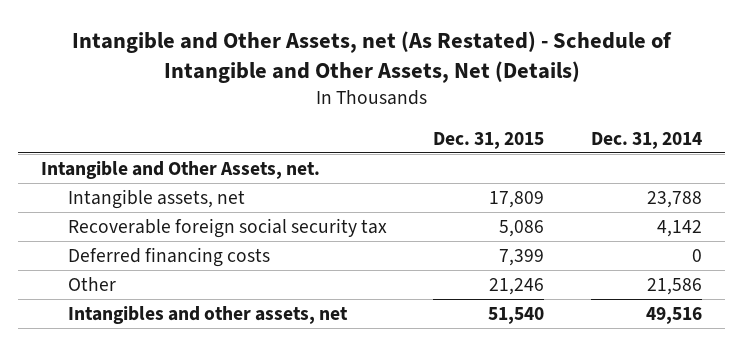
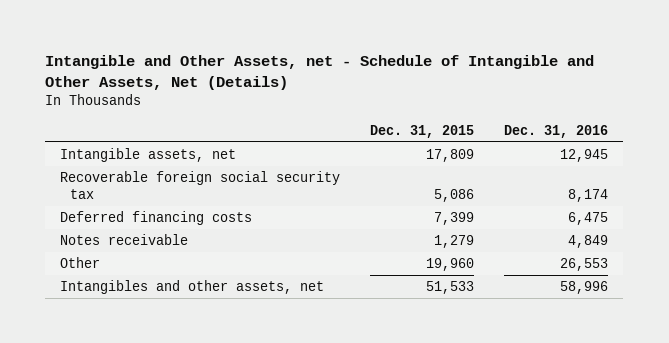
- Intangible and Other Assets, net (As Restated) - Schedule of Intangible and Other Assets, Net (Details)
+ Intangible and Other Assets, net - Schedule of Intangible and Other Assets, Net (Details)
- | Dec. 31, 2015 | Dec. 31, 2014
+ | Dec. 31, 2015 | Dec. 31, 2016
- Intangible and Other Assets, net.
- Other | 21,246 | 21,586
- Intangibles and other assets, net | 51,540 | 49,516
+ Notes receivable | 1,279 | 4,849
+ Other | 19,960 | 26,553
+ Intangibles and other assets, net | 51,533 | 58,996

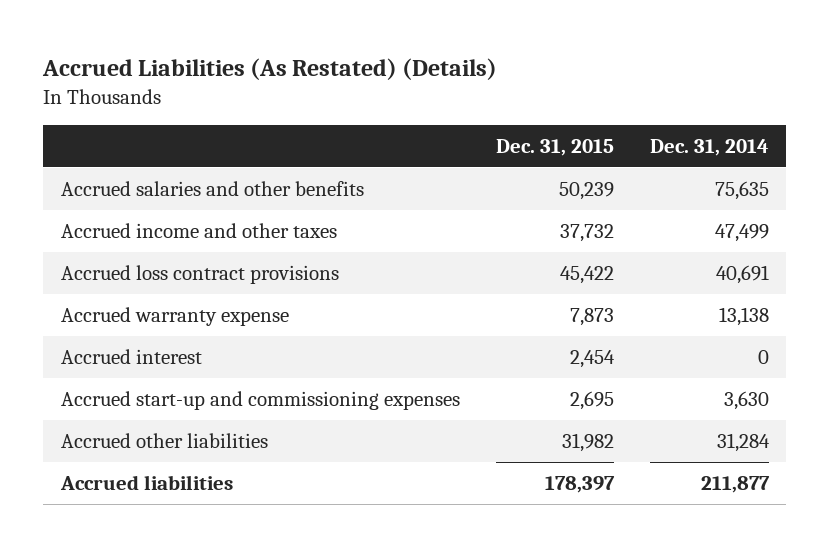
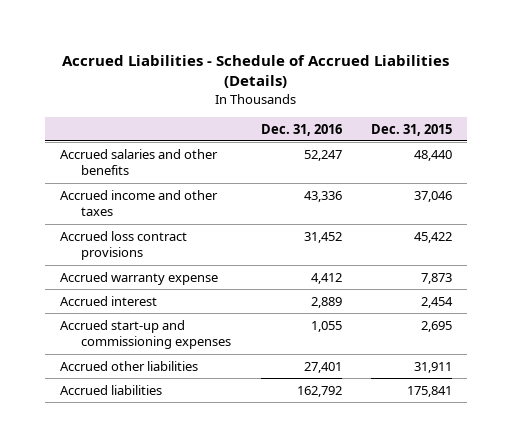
- Accrued Liabilities (As Restated) (Details)
+ Accrued Liabilities - Schedule of Accrued Liabilities (Details)
- | Dec. 31, 2015 | Dec. 31, 2014
+ | Dec. 31, 2016 | Dec. 31, 2015
- Accrued salaries and other benefits | 50,239 | 75,635
- Accrued income and other taxes | 37,732 | 47,499
+ Accrued salaries and other benefits | 52,247 | 48,440
+ Accrued income and other taxes | 43,336 | 37,046
- Accrued other liabilities | 31,982 | 31,284
- Accrued liabilities | 178,397 | 211,877
+ Accrued other liabilities | 27,401 | 31,911
+ Accrued liabilities | 162,792 | 175,841

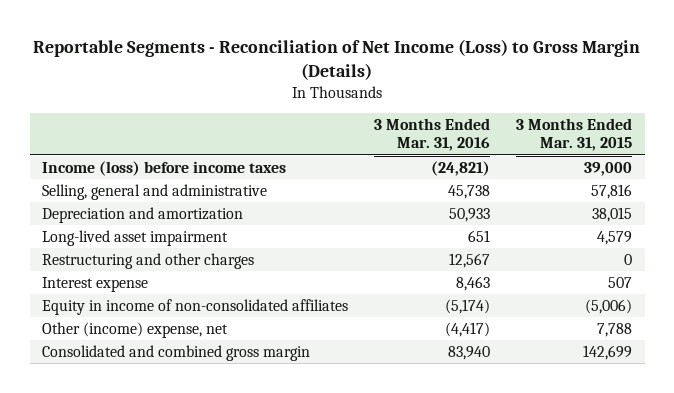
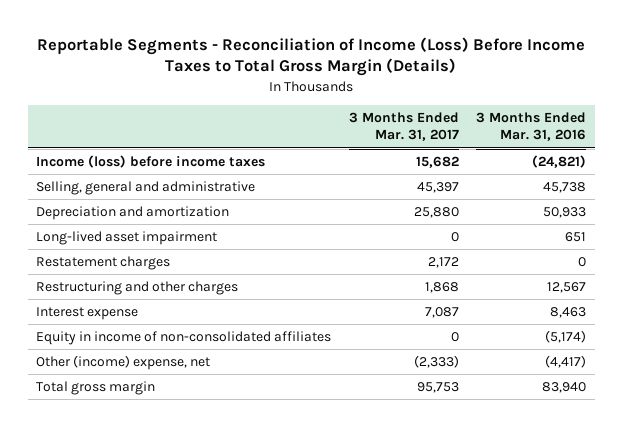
- Reportable Segments - Reconciliation of Net Income (Loss) to Gross Margin (Details)
+ Reportable Segments - Reconciliation of Income (Loss) Before Income Taxes to Total Gross Margin (Details)
- | 3 Months Ended Mar. 31, 2016 | 3 Months Ended Mar. 31, 2015
+ | 3 Months Ended Mar. 31, 2017 | 3 Months Ended Mar. 31, 2016
+ Restatement charges | 2,172 | 0
- Consolidated and combined gross margin | 83,940 | 142,699
+ Total gross margin | 95,753 | 83,940

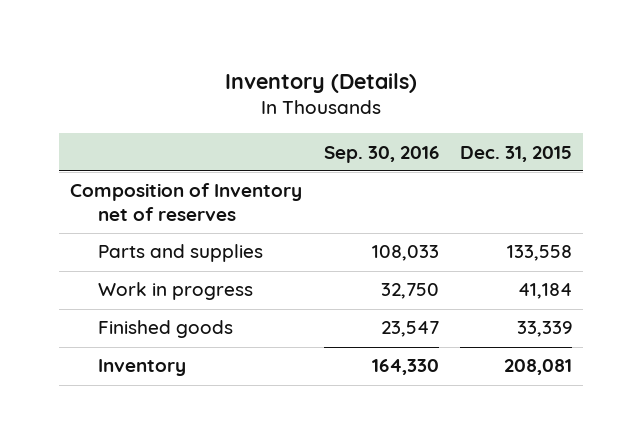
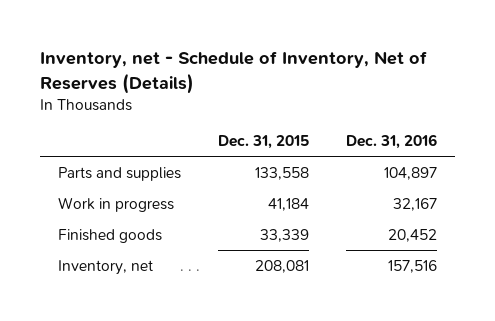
- Inventory (Details)
+ Inventory, net - Schedule of Inventory, Net of Reserves (Details)
- | Sep. 30, 2016 | Dec. 31, 2015
+ | Dec. 31, 2015 | Dec. 31, 2016
- Composition of Inventory net of reserves
- Inventory | 164,330 | 208,081
+ Inventory, net | 208,081 | 157,516

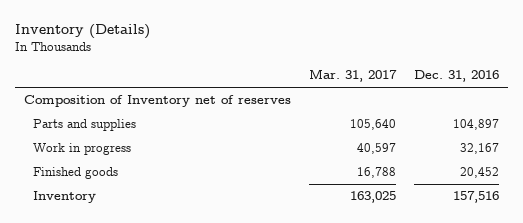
- Inventory, net - Schedule of Inventory, Net of Reserves (Details)
+ Inventory (Details)
- | Dec. 31, 2015 | Dec. 31, 2016
+ | Mar. 31, 2017 | Dec. 31, 2016
+ Composition of Inventory net of reserves
- Inventory, net | 208,081 | 157,516
+ Inventory | 163,025 | 157,516

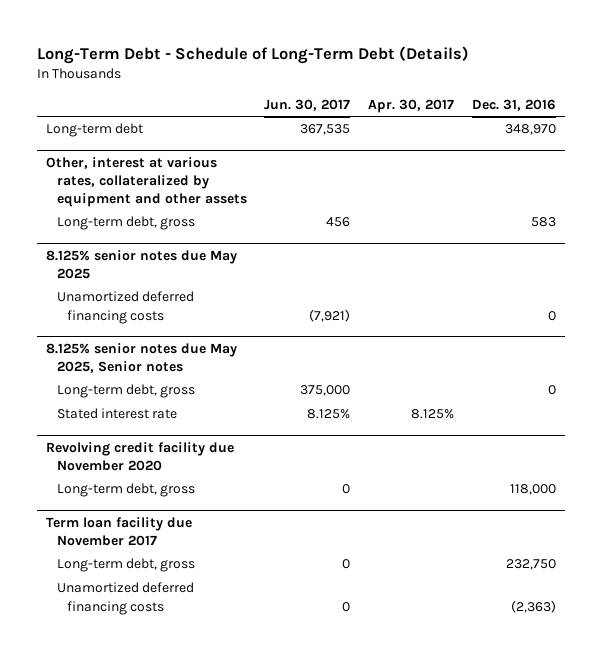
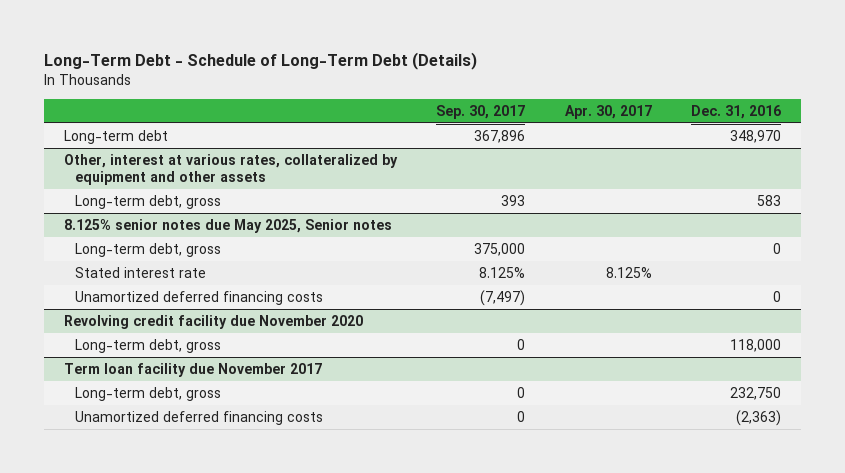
- | Jun. 30, 2017 | Apr. 30, 2017 | Dec. 31, 2016
+ | Sep. 30, 2017 | Apr. 30, 2017 | Dec. 31, 2016
- 8.125% senior notes due May 2025
- Unamortized deferred financing costs | (7,921) | | 0
@ 8.125% senior notes due May 2025, Senior notes
+ Unamortized deferred financing costs | (7,497) | | 0

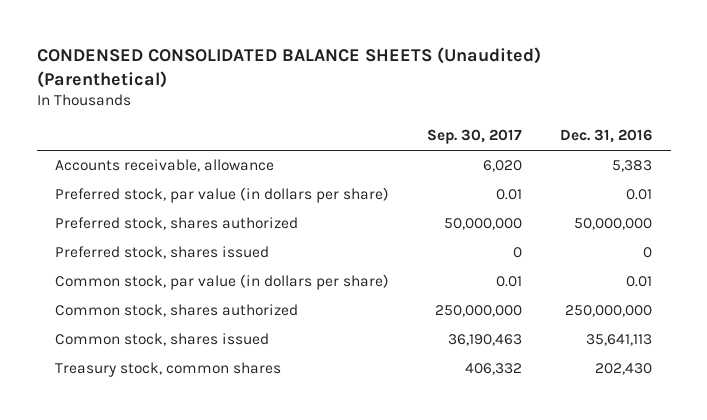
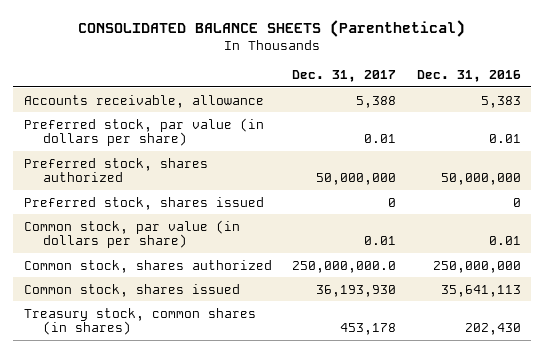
- CONDENSED CONSOLIDATED BALANCE SHEETS (Unaudited) (Parenthetical)
+ CONSOLIDATED BALANCE SHEETS (Parenthetical)
- | Sep. 30, 2017 | Dec. 31, 2016
+ | Dec. 31, 2017 | Dec. 31, 2016
- Treasury stock, common shares | 406,332 | 202,430
+ Treasury stock, common shares (in shares) | 453,178 | 202,430

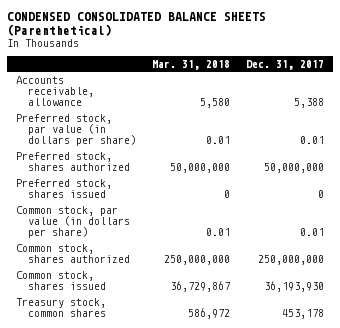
- CONSOLIDATED BALANCE SHEETS (Parenthetical)
+ CONDENSED CONSOLIDATED BALANCE SHEETS (Parenthetical)
- | Dec. 31, 2017 | Dec. 31, 2016
+ | Mar. 31, 2018 | Dec. 31, 2017
- Common stock, shares authorized | 250,000,000.0 | 250,000,000
+ Common stock, shares authorized | 250,000,000 | 250,000,000
- Treasury stock, common shares (in shares) | 453,178 | 202,430
+ Treasury stock, common shares | 586,972 | 453,178

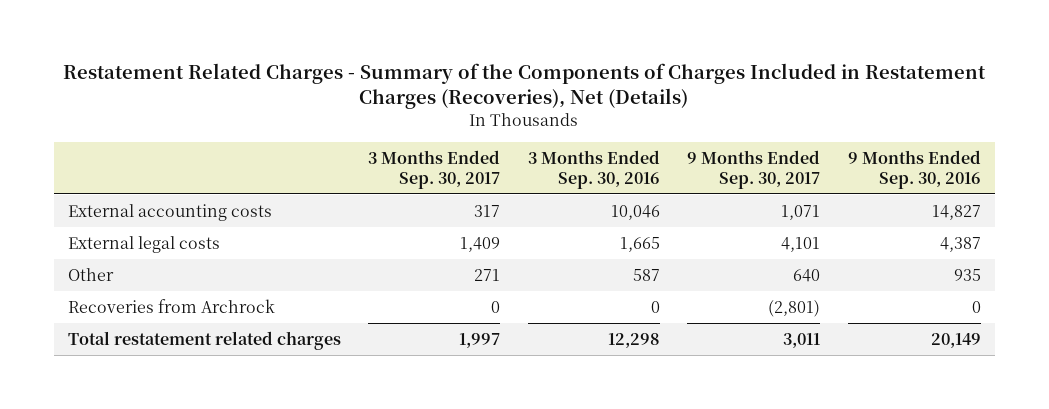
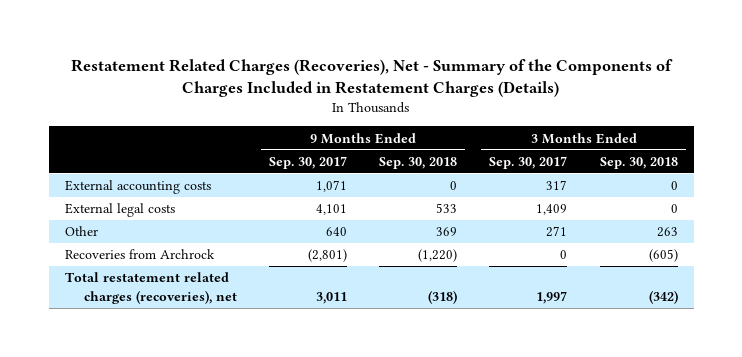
- Restatement Related Charges - Summary of the Components of Charges Included in Restatement Charges (Recoveries), Net (Details)
+ Restatement Related Charges (Recoveries), Net - Summary of the Components of Charges Included in Restatement Charges (Details)
- | 3 Months Ended Sep. 30, 2017 | 3 Months Ended Sep. 30, 2016 | 9 Months Ended Sep. 30, 2017 | 9 Months Ended Sep. 30, 2016
+ | 9 Months Ended Sep. 30, 2017 | 9 Months Ended Sep. 30, 2018 | 3 Months Ended Sep. 30, 2017 | 3 Months Ended Sep. 30, 2018
- Total restatement related charges | 1,997 | 12,298 | 3,011 | 20,149
+ Total restatement related charges (recoveries), net | 3,011 | (318) | 1,997 | (342)

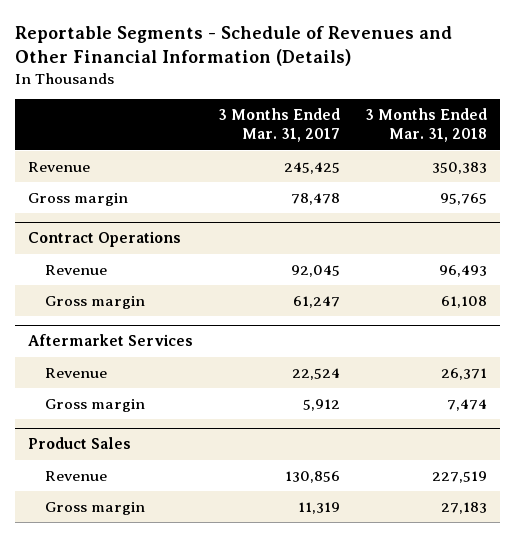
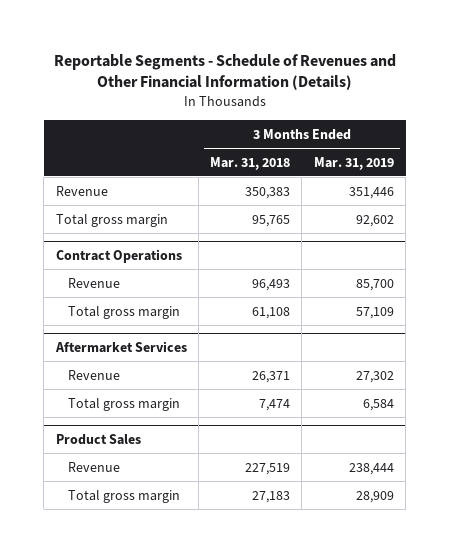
- | 3 Months Ended Mar. 31, 2017 | 3 Months Ended Mar. 31, 2018
+ | 3 Months Ended Mar. 31, 2018 | 3 Months Ended Mar. 31, 2019
- Gross margin | 78,478 | 95,765
+ Total gross margin | 95,765 | 92,602
@ Contract Operations
- Gross margin | 61,247 | 61,108
+ Total gross margin | 61,108 | 57,109
@ Aftermarket Services
- Gross margin | 5,912 | 7,474
+ Total gross margin | 7,474 | 6,584
@ Product Sales
- Gross margin | 11,319 | 27,183
+ Total gross margin | 27,183 | 28,909

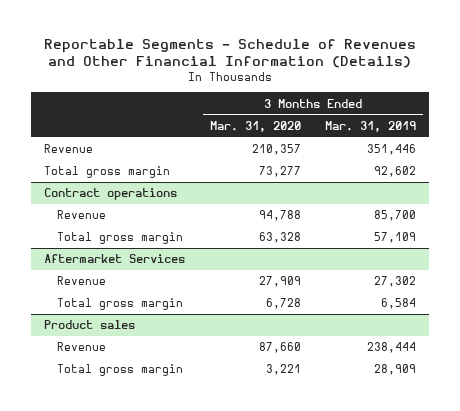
- | 3 Months Ended Mar. 31, 2018 | 3 Months Ended Mar. 31, 2019
+ | 3 Months Ended Mar. 31, 2020 | 3 Months Ended Mar. 31, 2019
- Contract Operations
+ Contract operations
- Product Sales
+ Product sales

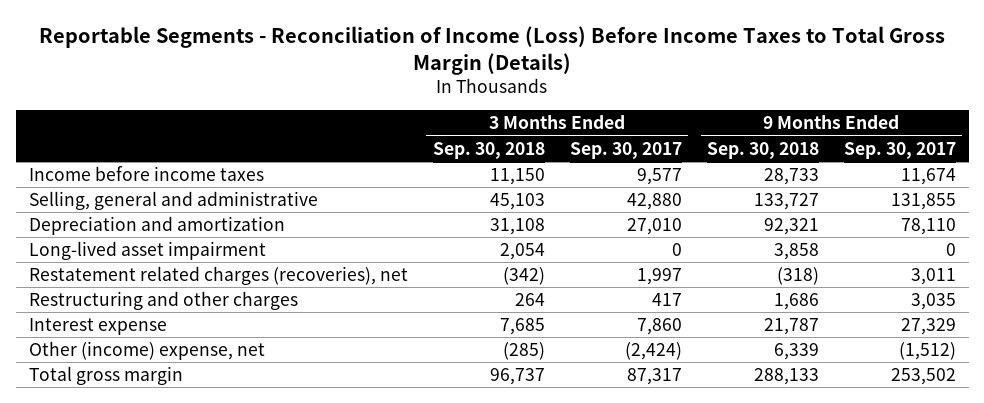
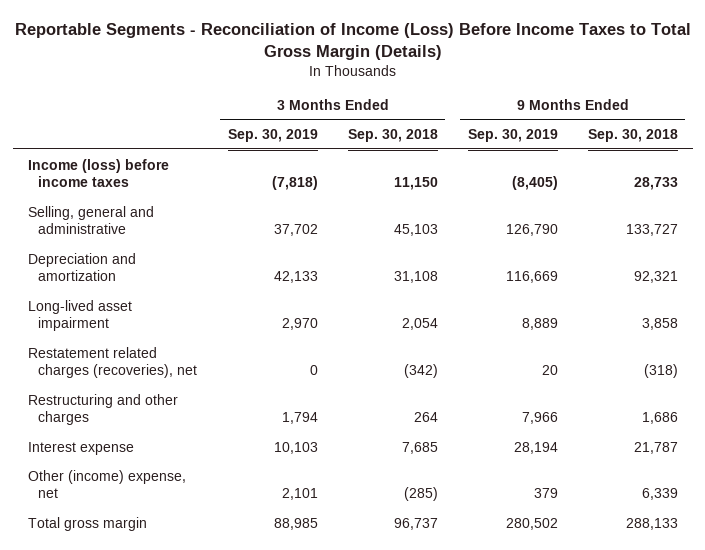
- | 3 Months Ended Sep. 30, 2018 | 3 Months Ended Sep. 30, 2017 | 9 Months Ended Sep. 30, 2018 | 9 Months Ended Sep. 30, 2017
+ | 3 Months Ended Sep. 30, 2019 | 3 Months Ended Sep. 30, 2018 | 9 Months Ended Sep. 30, 2019 | 9 Months Ended Sep. 30, 2018
- Income before income taxes | 11,150 | 9,577 | 28,733 | 11,674
+ Income (loss) before income taxes | (7,818) | 11,150 | (8,405) | 28,733

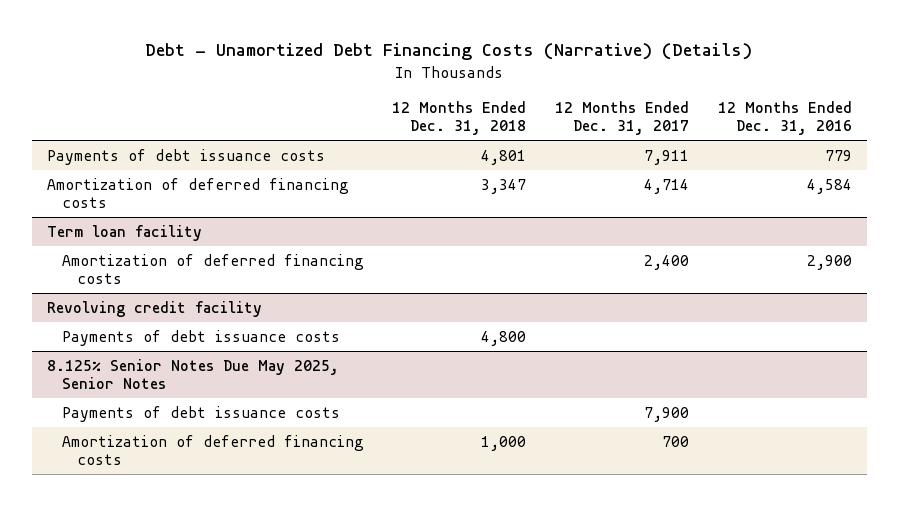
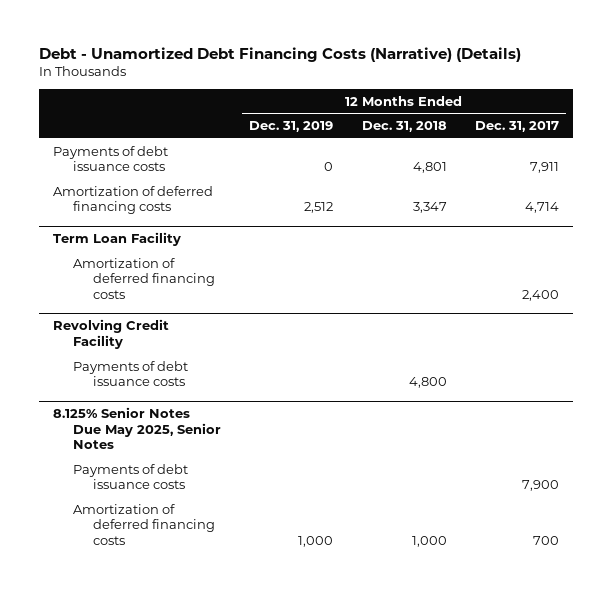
- | 12 Months Ended Dec. 31, 2018 | 12 Months Ended Dec. 31, 2017 | 12 Months Ended Dec. 31, 2016
+ | 12 Months Ended Dec. 31, 2019 | 12 Months Ended Dec. 31, 2018 | 12 Months Ended Dec. 31, 2017
- Term loan facility
+ Term Loan Facility
- Revolving credit facility
+ Revolving Credit Facility

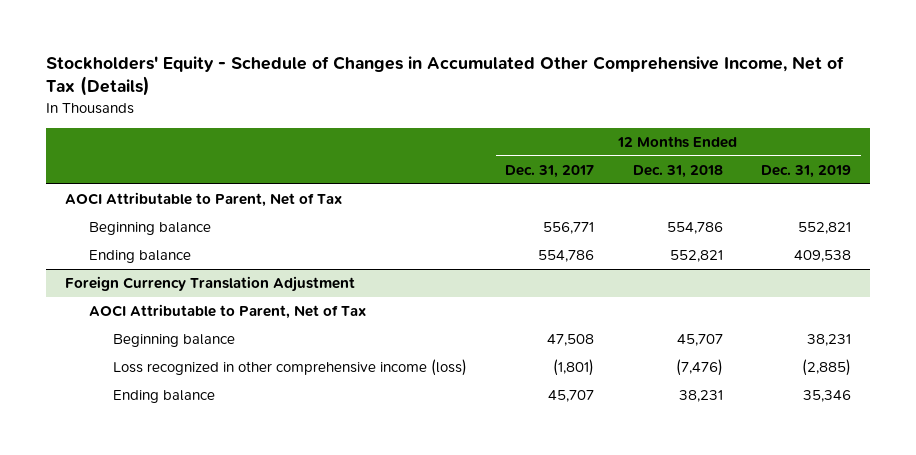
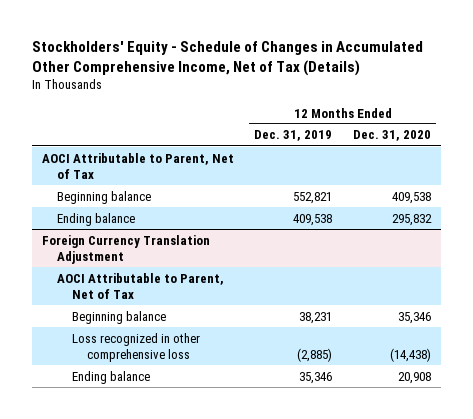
- | 12 Months Ended Dec. 31, 2017 | 12 Months Ended Dec. 31, 2018 | 12 Months Ended Dec. 31, 2019
+ | 12 Months Ended Dec. 31, 2019 | 12 Months Ended Dec. 31, 2020
@ Foreign Currency Translation Adjustment
- Loss recognized in other comprehensive income (loss) | (1,801) | (7,476) | (2,885)
+ Loss recognized in other comprehensive loss | (2,885) | (14,438)

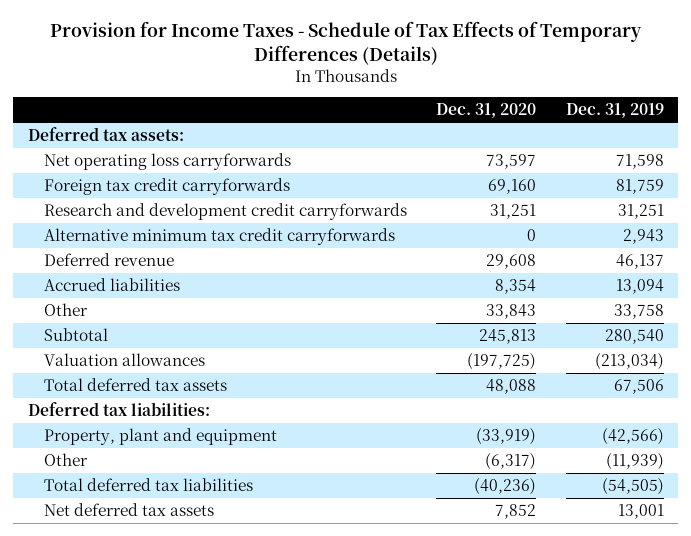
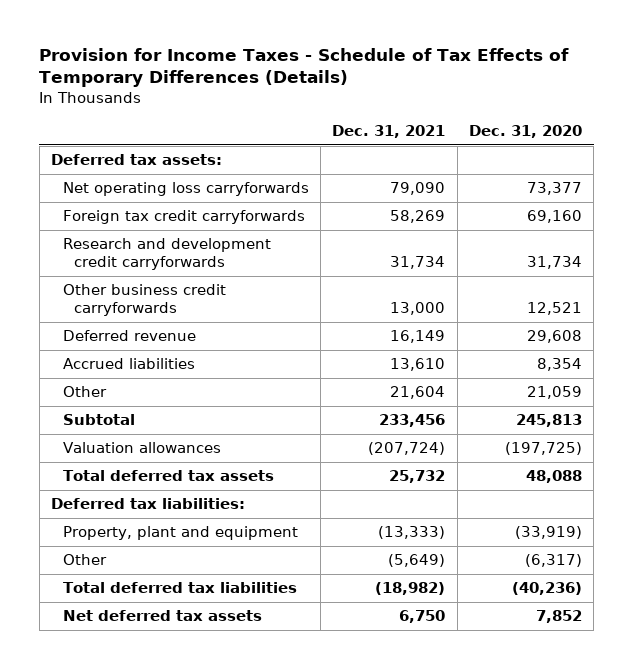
- | Dec. 31, 2020 | Dec. 31, 2019
+ | Dec. 31, 2021 | Dec. 31, 2020
- Net operating loss carryforwards | 73,597 | 71,598
+ Net operating loss carryforwards | 79,090 | 73,377
- Research and development credit carryforwards | 31,251 | 31,251
- Alternative minimum tax credit carryforwards | 0 | 2,943
+ Research and development credit carryforwards | 31,734 | 31,734
+ Other business credit carryforwards | 13,000 | 12,521
- Other | 33,843 | 33,758
+ Other | 21,604 | 21,059

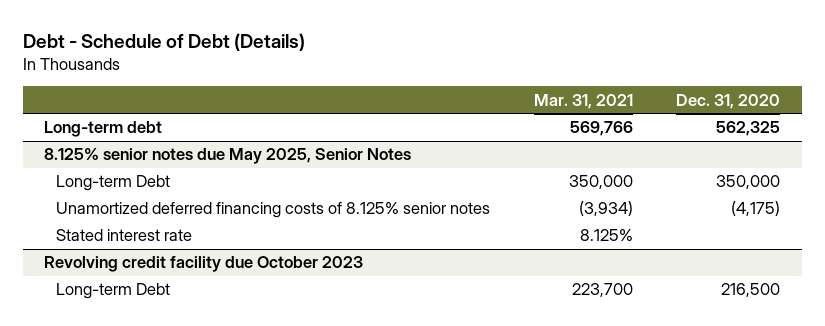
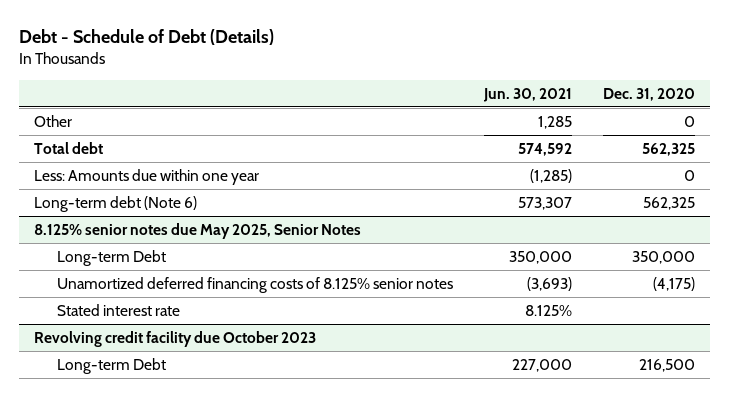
- | Mar. 31, 2021 | Dec. 31, 2020
+ | Jun. 30, 2021 | Dec. 31, 2020
- Long-term debt | 569,766 | 562,325
+ Other | 1,285 | 0
+ Total debt | 574,592 | 562,325
+ Less: Amounts due within one year | (1,285) | 0
+ Long-term debt (Note 6) | 573,307 | 562,325

